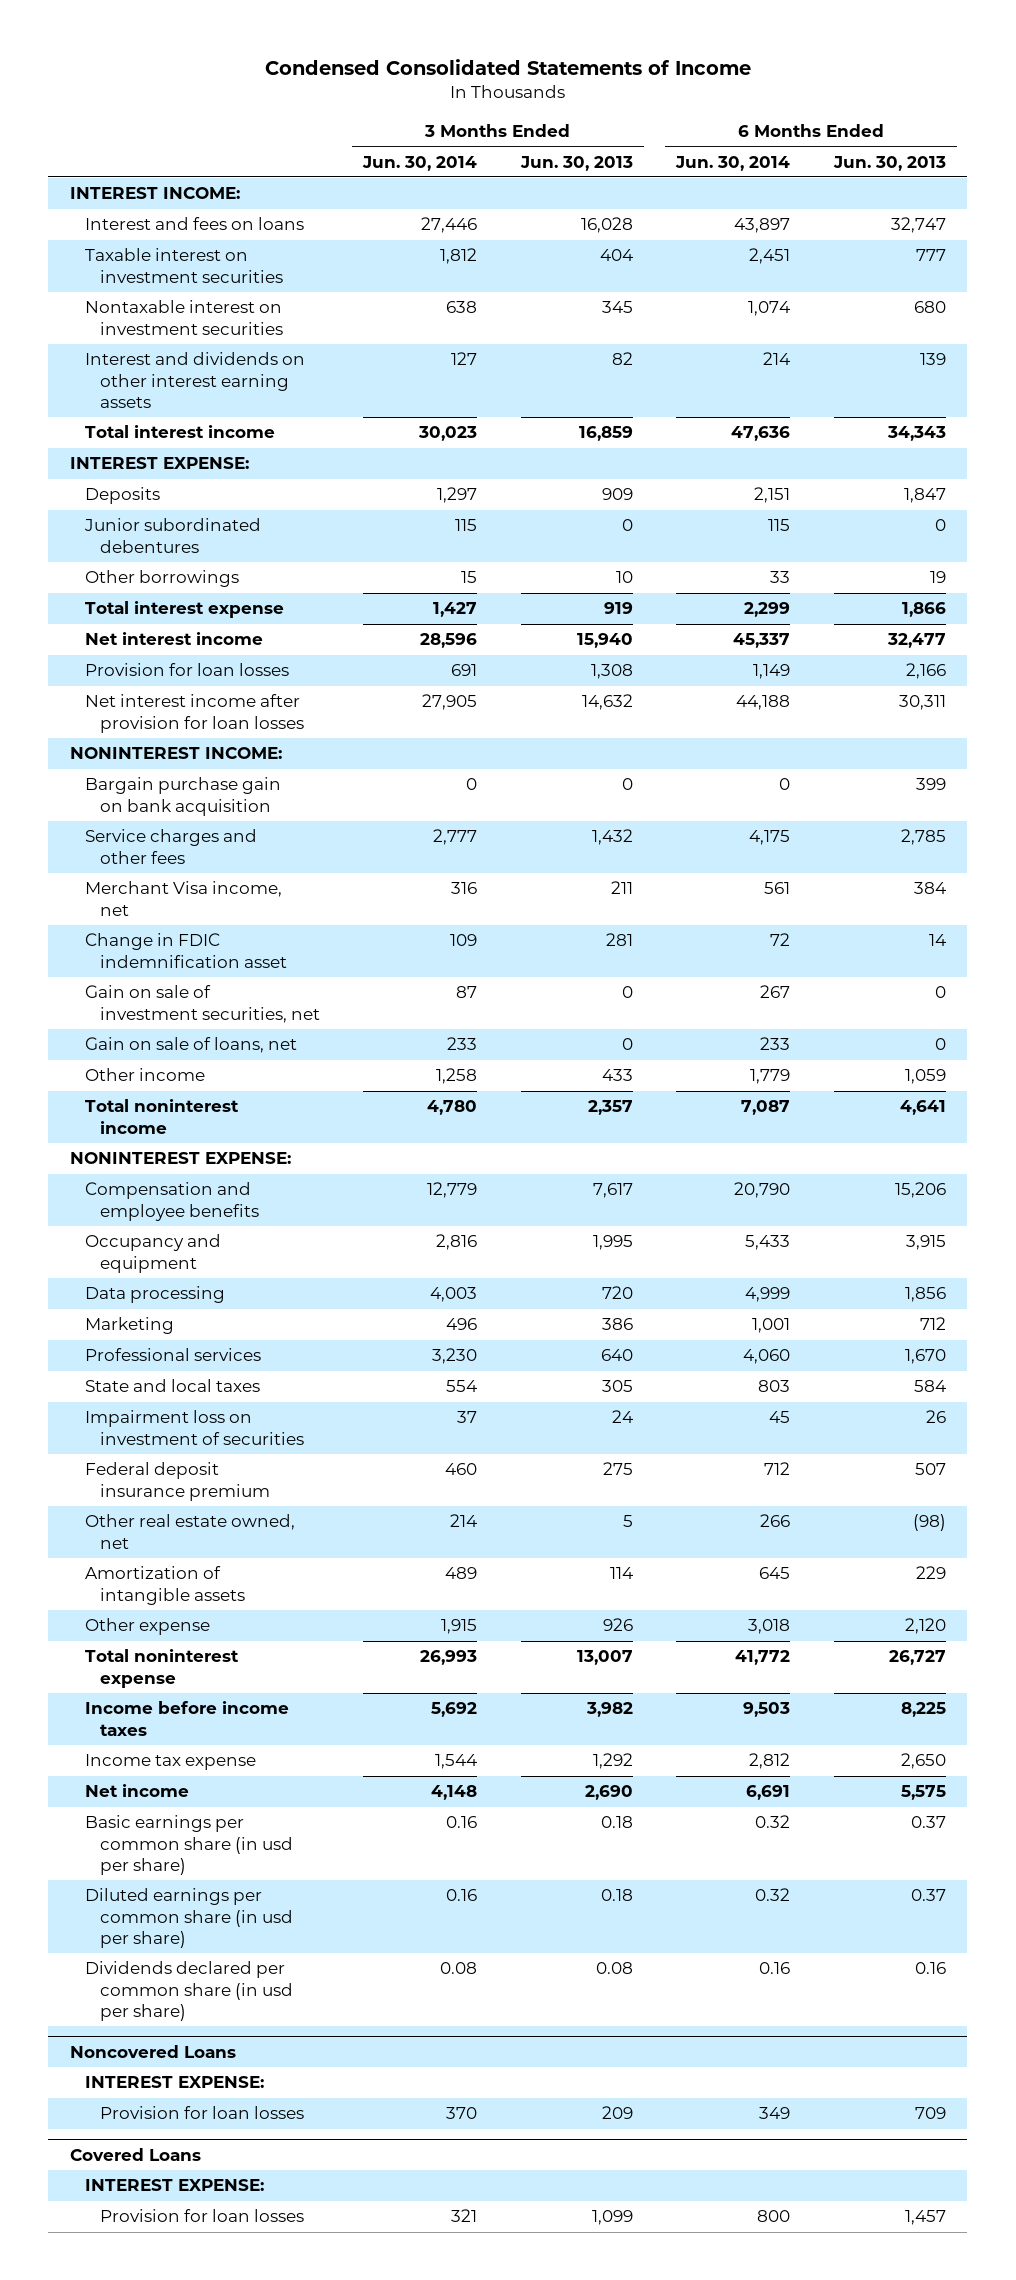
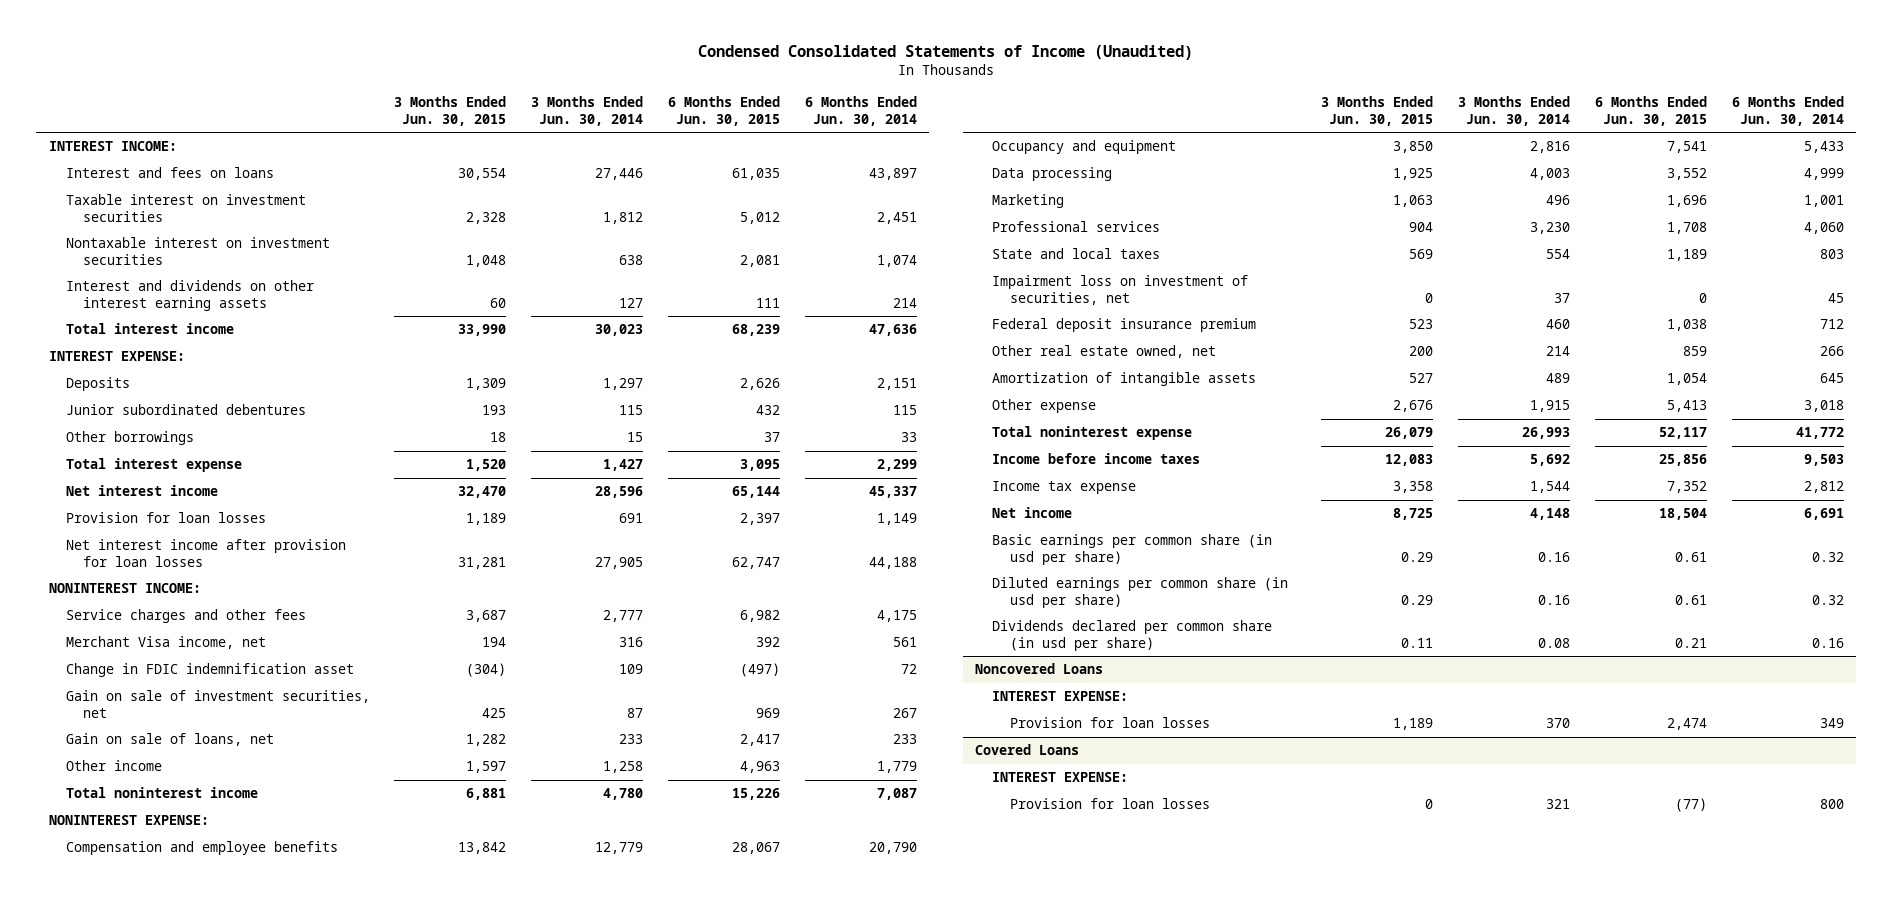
- Condensed Consolidated Statements of Income
+ Condensed Consolidated Statements of Income (Unaudited)
- | 3 Months Ended Jun. 30, 2014 | 3 Months Ended Jun. 30, 2013 | 6 Months Ended Jun. 30, 2014 | 6 Months Ended Jun. 30, 2013
+ | 3 Months Ended Jun. 30, 2015 | 3 Months Ended Jun. 30, 2014 | 6 Months Ended Jun. 30, 2015 | 6 Months Ended Jun. 30, 2014
- Bargain purchase gain on bank acquisition | 0 | 0 | 0 | 399
- Impairment loss on investment of securities | 37 | 24 | 45 | 26
+ Impairment loss on investment of securities, net | 0 | 37 | 0 | 45

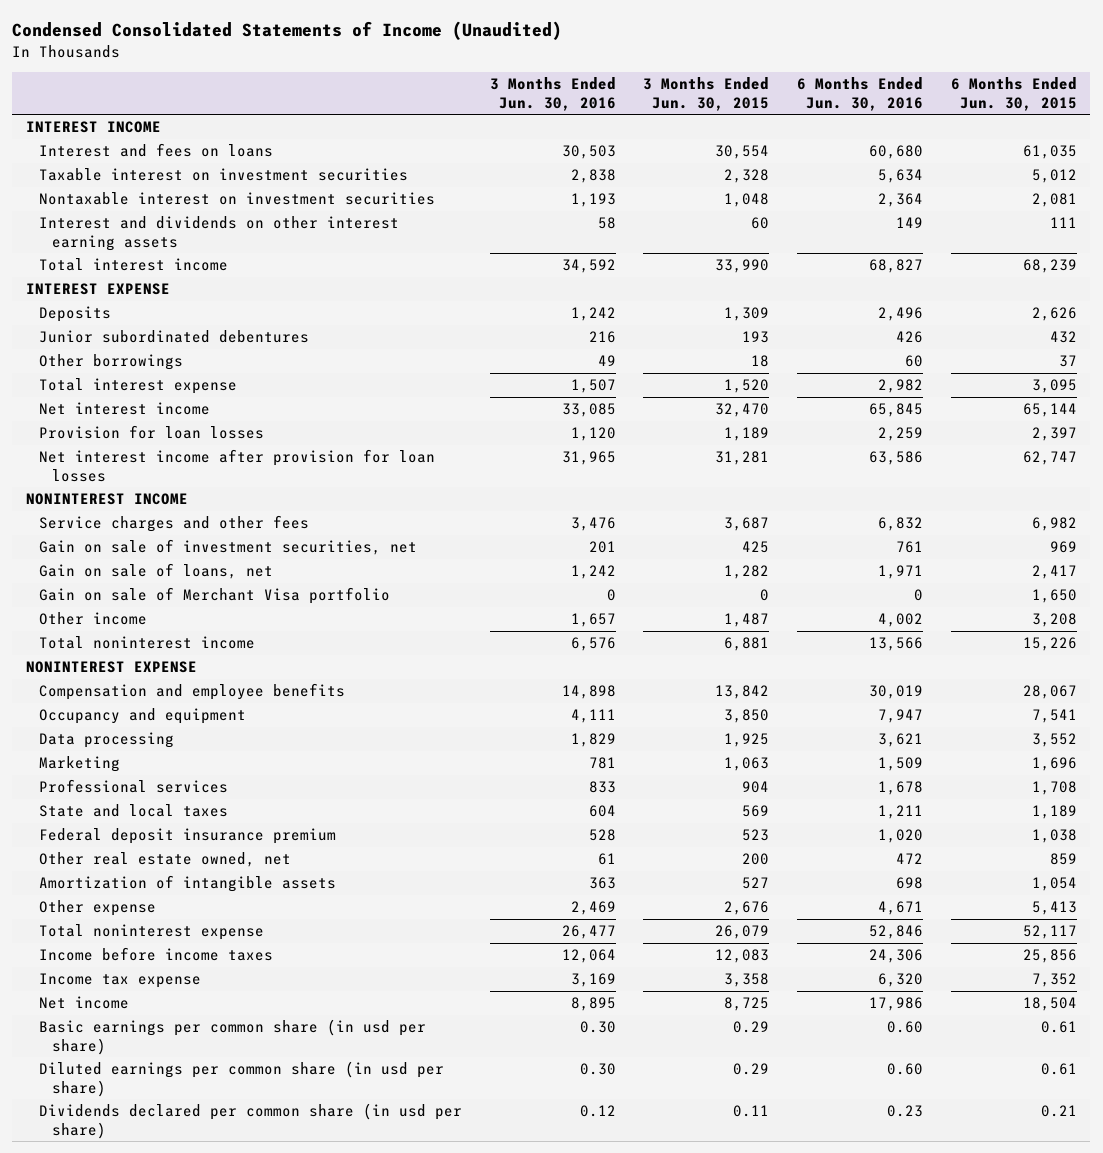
- | 3 Months Ended Jun. 30, 2015 | 3 Months Ended Jun. 30, 2014 | 6 Months Ended Jun. 30, 2015 | 6 Months Ended Jun. 30, 2014
+ | 3 Months Ended Jun. 30, 2016 | 3 Months Ended Jun. 30, 2015 | 6 Months Ended Jun. 30, 2016 | 6 Months Ended Jun. 30, 2015
- INTEREST INCOME:
+ INTEREST INCOME
- INTEREST EXPENSE:
+ INTEREST EXPENSE
- NONINTEREST INCOME:
+ NONINTEREST INCOME
- Merchant Visa income, net | 194 | 316 | 392 | 561
- Change in FDIC indemnification asset | (304) | 109 | (497) | 72
- Other income | 1,597 | 1,258 | 4,963 | 1,779
+ Gain on sale of Merchant Visa portfolio | 0 | 0 | 0 | 1,650
+ Other income | 1,657 | 1,487 | 4,002 | 3,208
- NONINTEREST EXPENSE:
+ NONINTEREST EXPENSE
- Impairment loss on investment of securities, net | 0 | 37 | 0 | 45
- Noncovered Loans
- INTEREST EXPENSE:
- Provision for loan losses | 1,189 | 370 | 2,474 | 349
- Covered Loans
- INTEREST EXPENSE:
- Provision for loan losses | 0 | 321 | (77) | 800

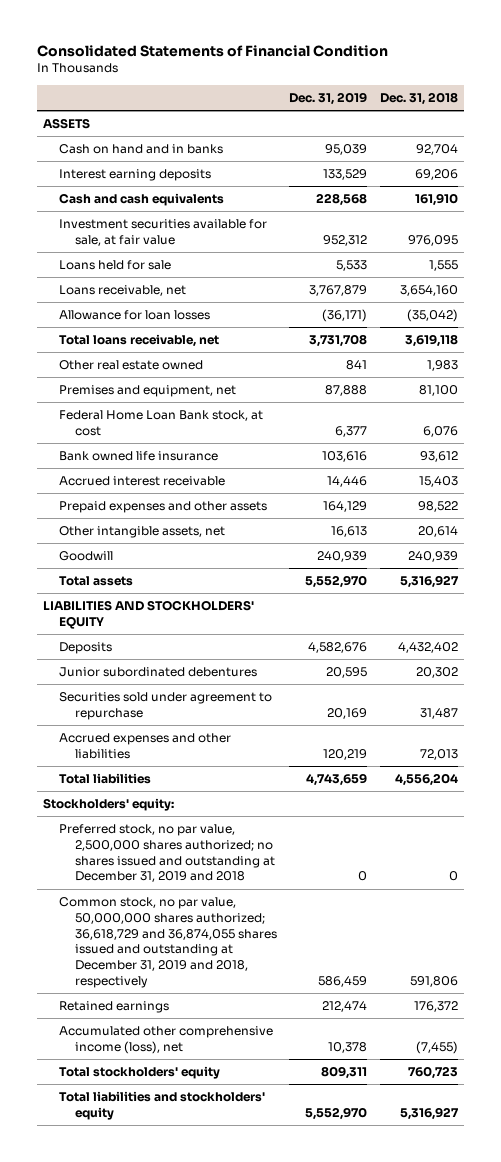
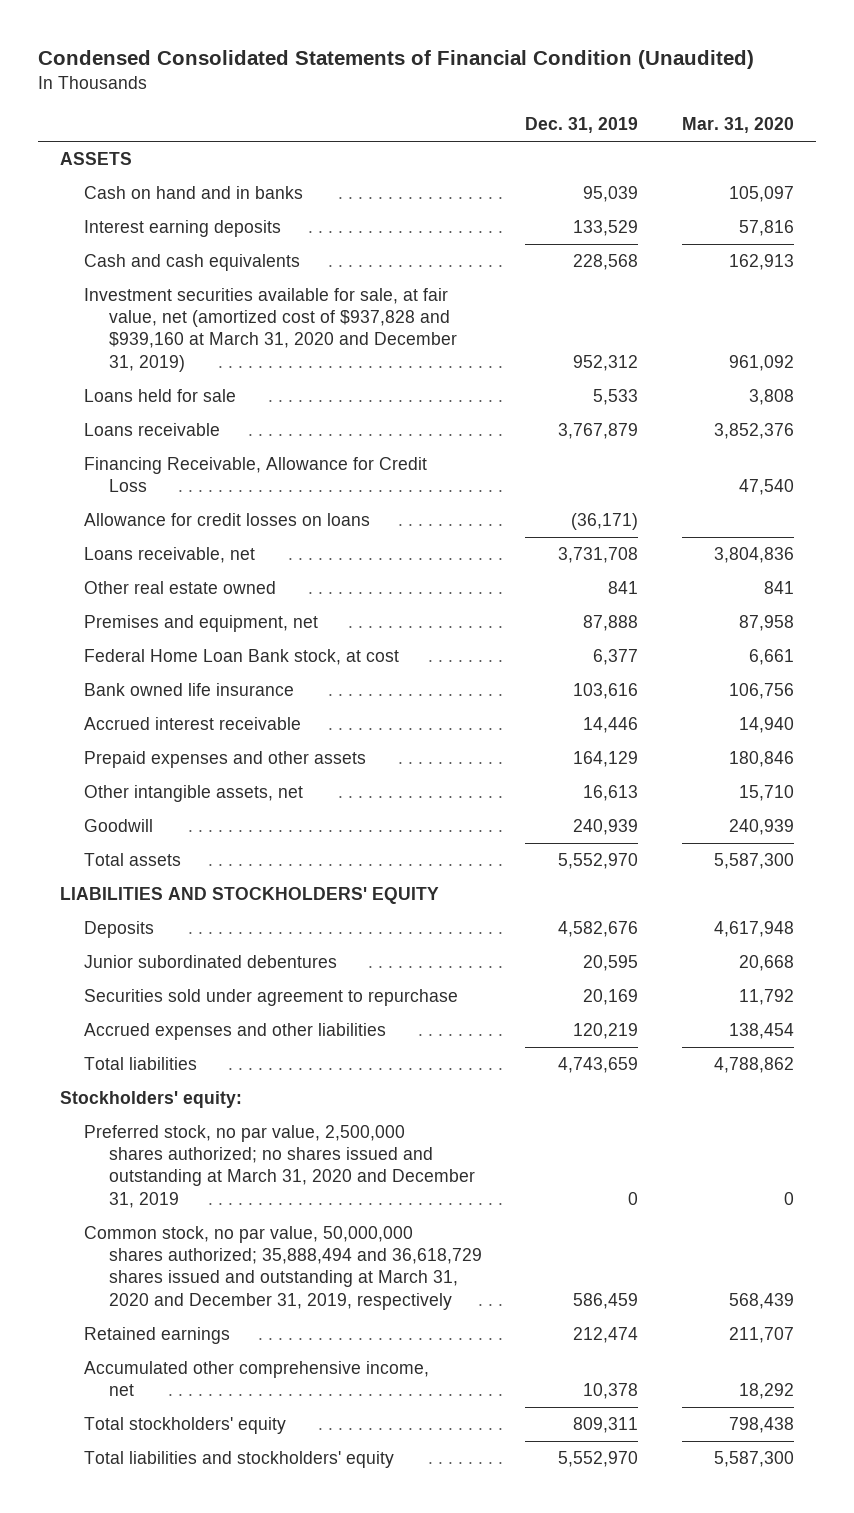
- Consolidated Statements of Financial Condition
+ Condensed Consolidated Statements of Financial Condition (Unaudited)
- | Dec. 31, 2019 | Dec. 31, 2018
+ | Dec. 31, 2019 | Mar. 31, 2020
- Investment securities available for sale, at fair value | 952,312 | 976,095
+ Investment securities available for sale, at fair value, net (amortized cost of $937,828 and $939,160 at March 31, 2020 and December 31, 2019) | 952,312 | 961,092
- Loans receivable, net | 3,767,879 | 3,654,160
- Allowance for loan losses | (36,171) | (35,042)
- Total loans receivable, net | 3,731,708 | 3,619,118
+ Loans receivable | 3,767,879 | 3,852,376
+ Financing Receivable, Allowance for Credit Loss | | 47,540
+ Allowance for credit losses on loans | (36,171) |
+ Loans receivable, net | 3,731,708 | 3,804,836
- Preferred stock, no par value, 2,500,000 shares authorized; no shares issued and outstanding at December 31, 2019 and 2018 | 0 | 0
- Common stock, no par value, 50,000,000 shares authorized; 36,618,729 and 36,874,055 shares issued and outstanding at December 31, 2019 and 2018, respectively | 586,459 | 591,806
+ Preferred stock, no par value, 2,500,000 shares authorized; no shares issued and outstanding at March 31, 2020 and December 31, 2019 | 0 | 0
+ Common stock, no par value, 50,000,000 shares authorized; 35,888,494 and 36,618,729 shares issued and outstanding at March 31, 2020 and December 31, 2019, respectively | 586,459 | 568,439
- Accumulated other comprehensive income (loss), net | 10,378 | (7,455)
+ Accumulated other comprehensive income, net | 10,378 | 18,292

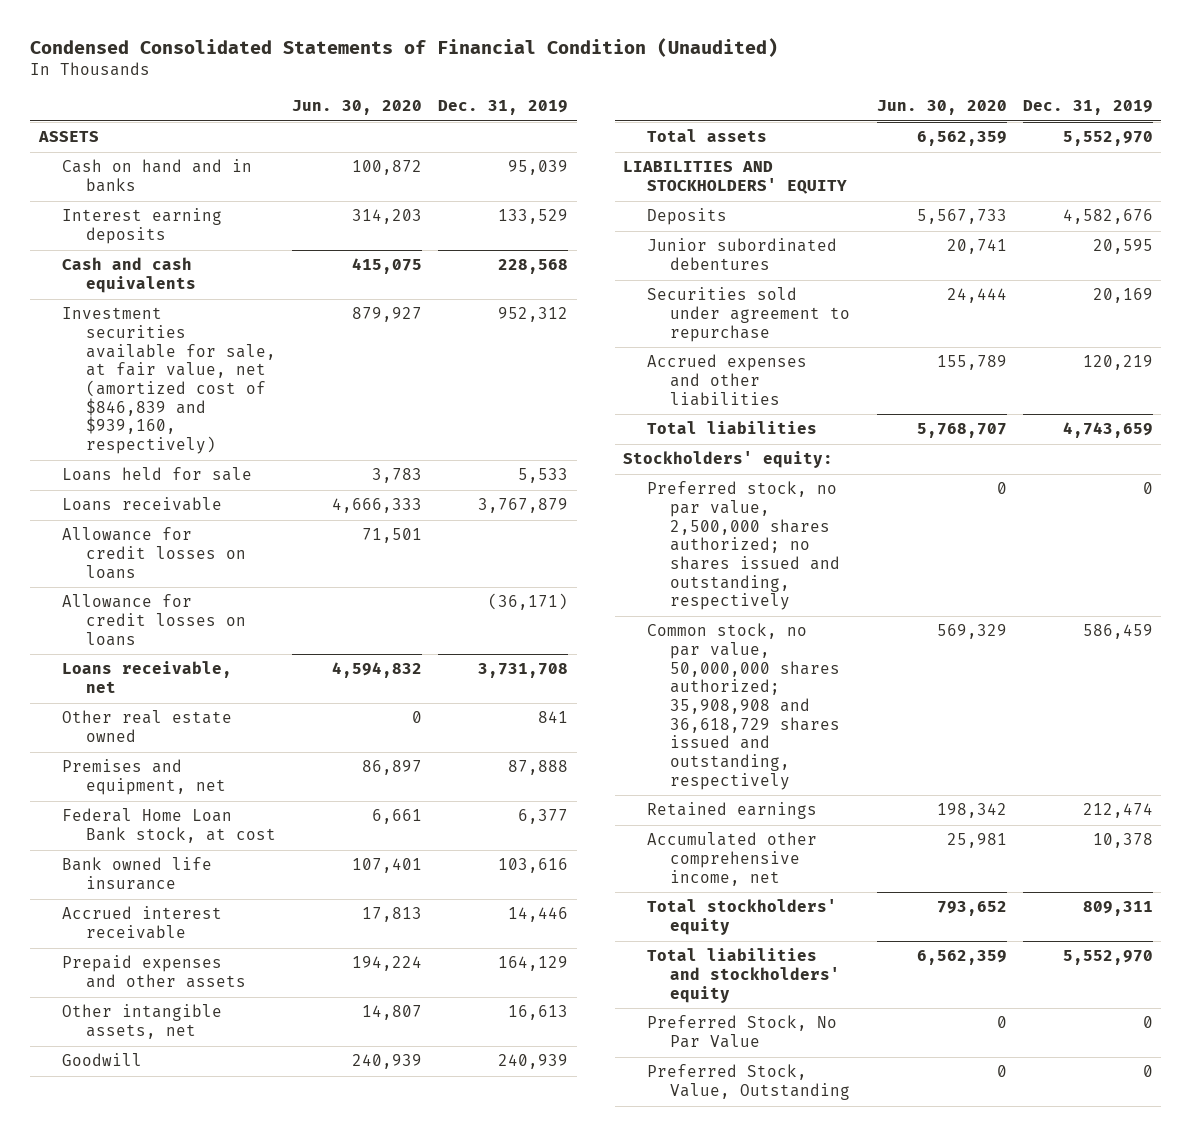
- | Dec. 31, 2019 | Mar. 31, 2020
+ | Jun. 30, 2020 | Dec. 31, 2019
- Investment securities available for sale, at fair value, net (amortized cost of $937,828 and $939,160 at March 31, 2020 and December 31, 2019) | 952,312 | 961,092
+ Investment securities available for sale, at fair value, net (amortized cost of $846,839 and $939,160, respectively) | 879,927 | 952,312
- Financing Receivable, Allowance for Credit Loss | | 47,540
+ Allowance for credit losses on loans | 71,501 |
- Preferred stock, no par value, 2,500,000 shares authorized; no shares issued and outstanding at March 31, 2020 and December 31, 2019 | 0 | 0
- Common stock, no par value, 50,000,000 shares authorized; 35,888,494 and 36,618,729 shares issued and outstanding at March 31, 2020 and December 31, 2019, respectively | 586,459 | 568,439
+ Preferred stock, no par value, 2,500,000 shares authorized; no shares issued and outstanding, respectively | 0 | 0
+ Common stock, no par value, 50,000,000 shares authorized; 35,908,908 and 36,618,729 shares issued and outstanding, respectively | 569,329 | 586,459
+ Preferred Stock, No Par Value | 0 | 0
+ Preferred Stock, Value, Outstanding | 0 | 0

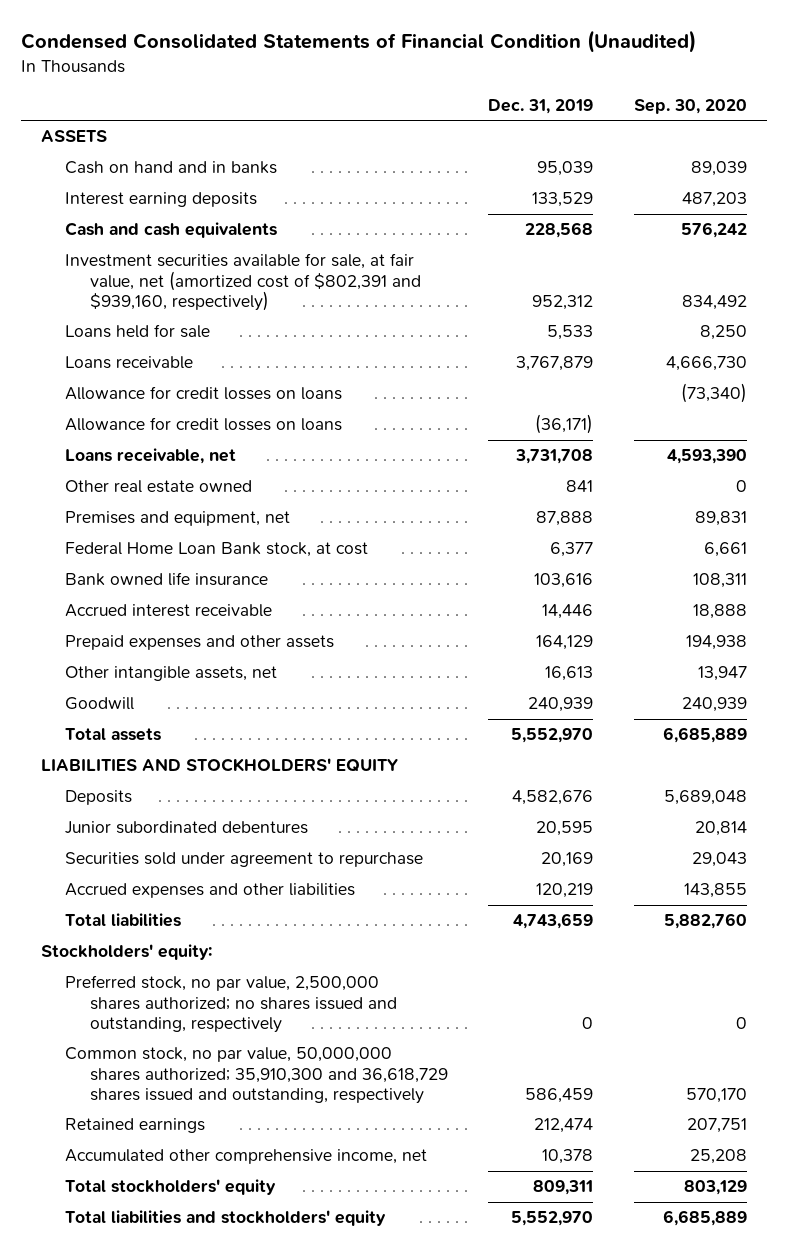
- | Jun. 30, 2020 | Dec. 31, 2019
+ | Dec. 31, 2019 | Sep. 30, 2020
- Investment securities available for sale, at fair value, net (amortized cost of $846,839 and $939,160, respectively) | 879,927 | 952,312
+ Investment securities available for sale, at fair value, net (amortized cost of $802,391 and $939,160, respectively) | 952,312 | 834,492
- Common stock, no par value, 50,000,000 shares authorized; 35,908,908 and 36,618,729 shares issued and outstanding, respectively | 569,329 | 586,459
+ Common stock, no par value, 50,000,000 shares authorized; 35,910,300 and 36,618,729 shares issued and outstanding, respectively | 586,459 | 570,170
- Preferred Stock, No Par Value | 0 | 0
- Preferred Stock, Value, Outstanding | 0 | 0

